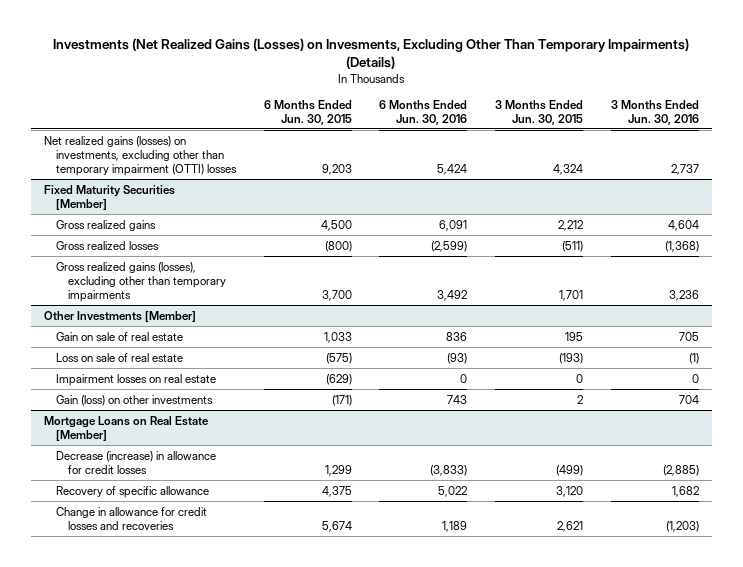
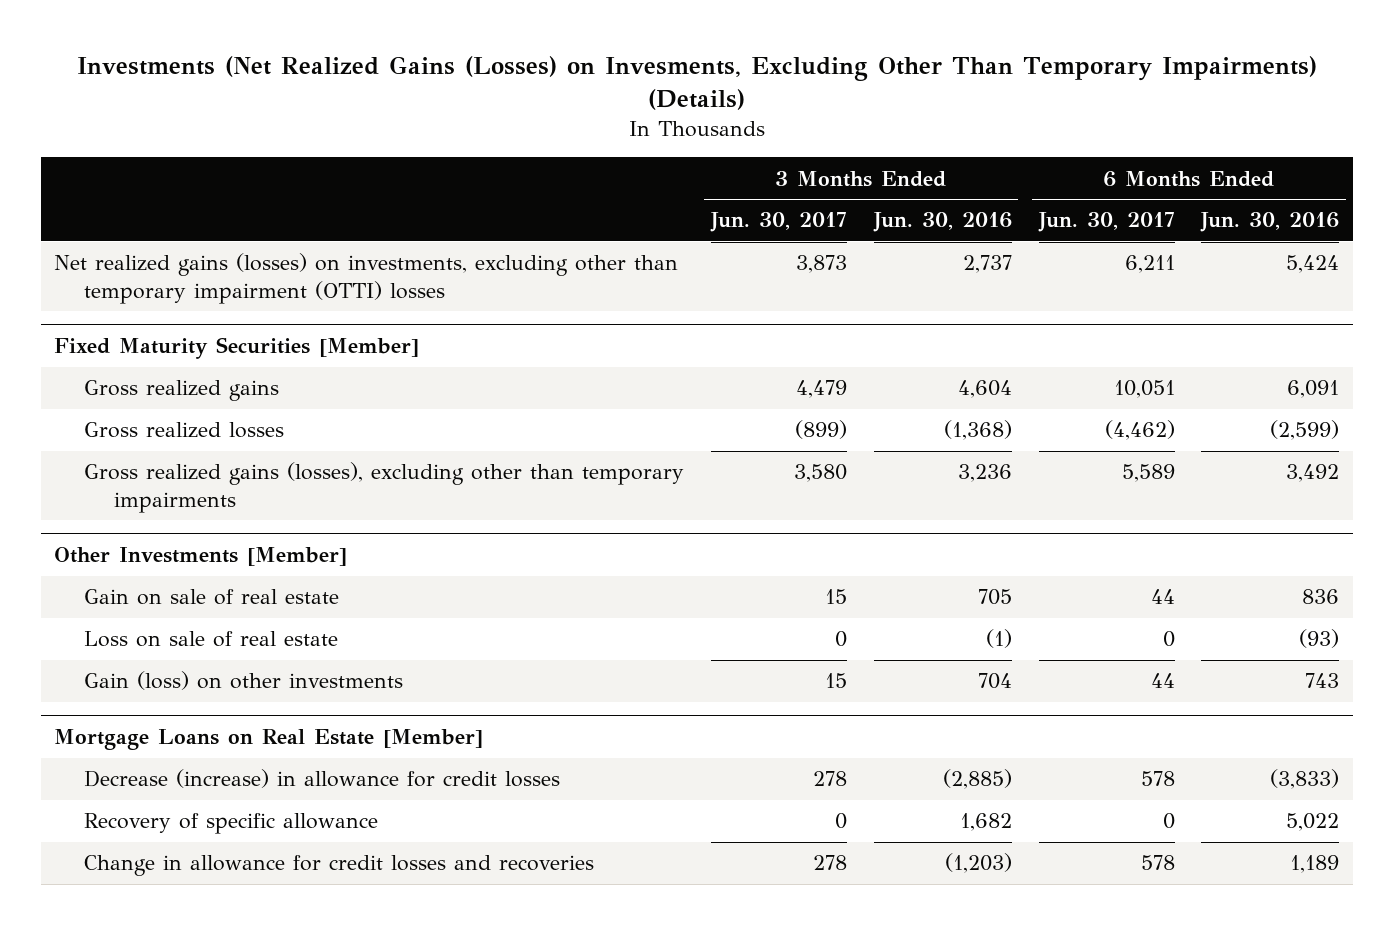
- | 6 Months Ended Jun. 30, 2015 | 6 Months Ended Jun. 30, 2016 | 3 Months Ended Jun. 30, 2015 | 3 Months Ended Jun. 30, 2016
+ | 3 Months Ended Jun. 30, 2017 | 3 Months Ended Jun. 30, 2016 | 6 Months Ended Jun. 30, 2017 | 6 Months Ended Jun. 30, 2016
@ Other Investments [Member]
- Impairment losses on real estate | (629) | 0 | 0 | 0

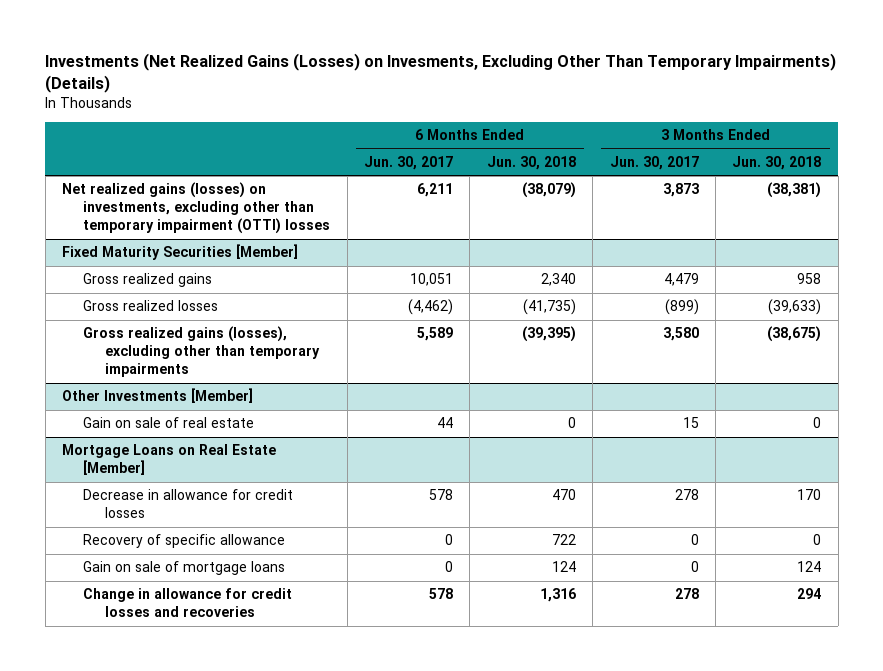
- | 3 Months Ended Jun. 30, 2017 | 3 Months Ended Jun. 30, 2016 | 6 Months Ended Jun. 30, 2017 | 6 Months Ended Jun. 30, 2016
+ | 6 Months Ended Jun. 30, 2017 | 6 Months Ended Jun. 30, 2018 | 3 Months Ended Jun. 30, 2017 | 3 Months Ended Jun. 30, 2018
@ Other Investments [Member]
- Loss on sale of real estate | 0 | (1) | 0 | (93)
- Gain (loss) on other investments | 15 | 704 | 44 | 743
@ Mortgage Loans on Real Estate [Member]
- Decrease (increase) in allowance for credit losses | 278 | (2,885) | 578 | (3,833)
+ Decrease in allowance for credit losses | 578 | 470 | 278 | 170
+ Gain on sale of mortgage loans | 0 | 124 | 0 | 124

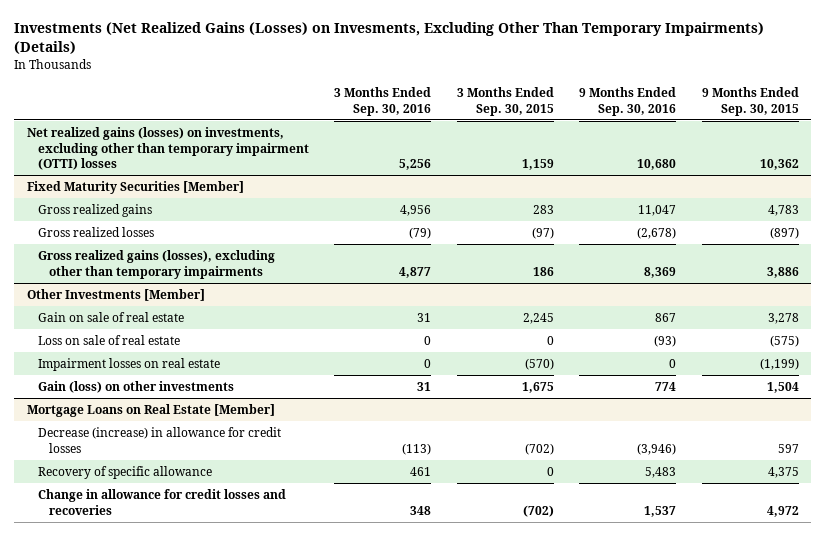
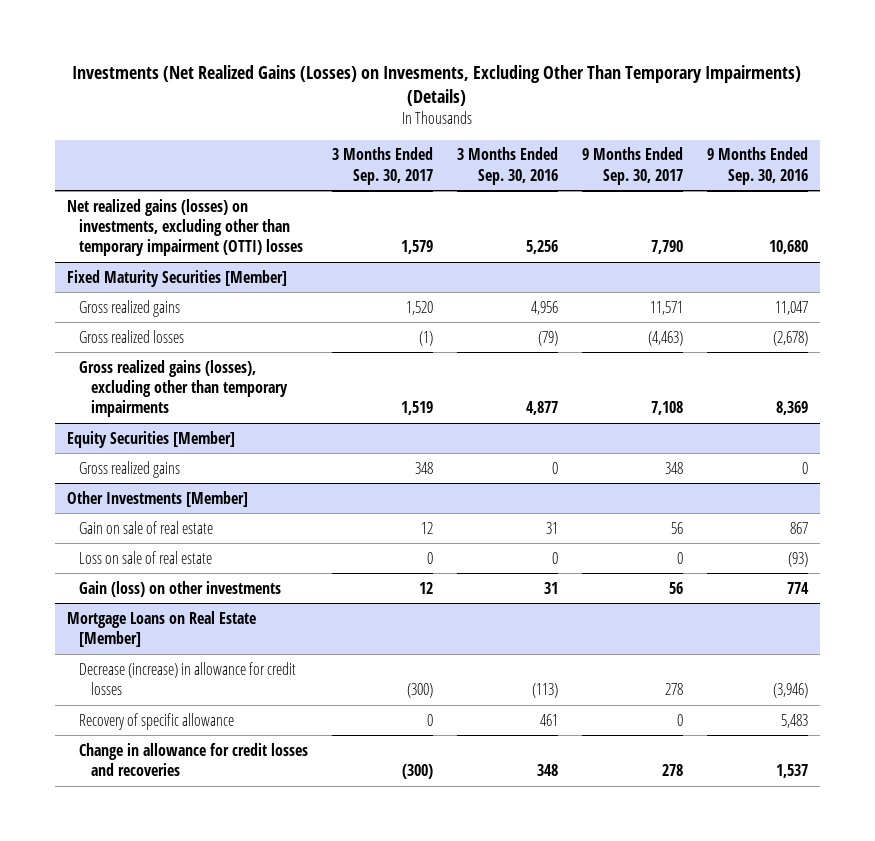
- | 3 Months Ended Sep. 30, 2016 | 3 Months Ended Sep. 30, 2015 | 9 Months Ended Sep. 30, 2016 | 9 Months Ended Sep. 30, 2015
+ | 3 Months Ended Sep. 30, 2017 | 3 Months Ended Sep. 30, 2016 | 9 Months Ended Sep. 30, 2017 | 9 Months Ended Sep. 30, 2016
+ Equity Securities [Member]
+ Gross realized gains | 348 | 0 | 348 | 0
@ Other Investments [Member]
- Impairment losses on real estate | 0 | (570) | 0 | (1,199)

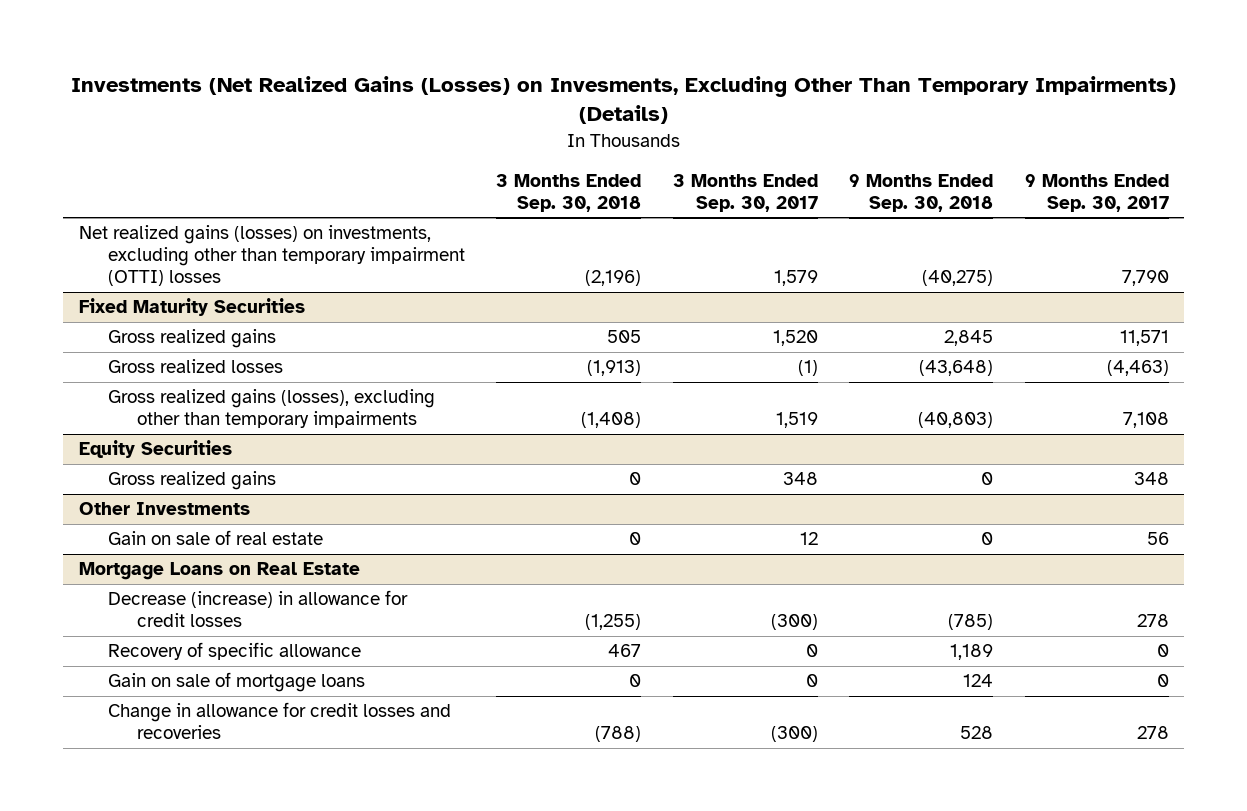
- | 3 Months Ended Sep. 30, 2017 | 3 Months Ended Sep. 30, 2016 | 9 Months Ended Sep. 30, 2017 | 9 Months Ended Sep. 30, 2016
+ | 3 Months Ended Sep. 30, 2018 | 3 Months Ended Sep. 30, 2017 | 9 Months Ended Sep. 30, 2018 | 9 Months Ended Sep. 30, 2017
- Fixed Maturity Securities [Member]
+ Fixed Maturity Securities
- Equity Securities [Member]
+ Equity Securities
- Other Investments [Member]
+ Other Investments
- Loss on sale of real estate | 0 | 0 | 0 | (93)
- Gain (loss) on other investments | 12 | 31 | 56 | 774
- Mortgage Loans on Real Estate [Member]
+ Mortgage Loans on Real Estate
+ Gain on sale of mortgage loans | 0 | 0 | 124 | 0

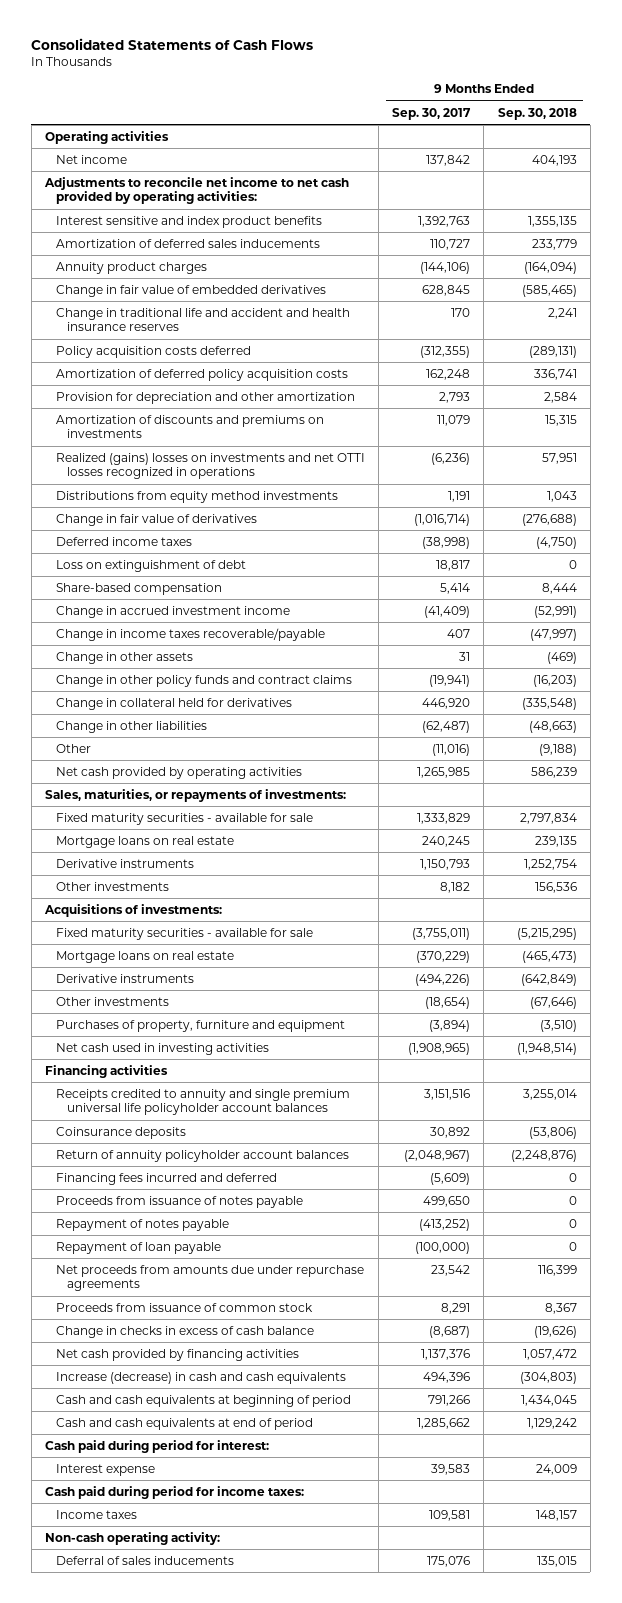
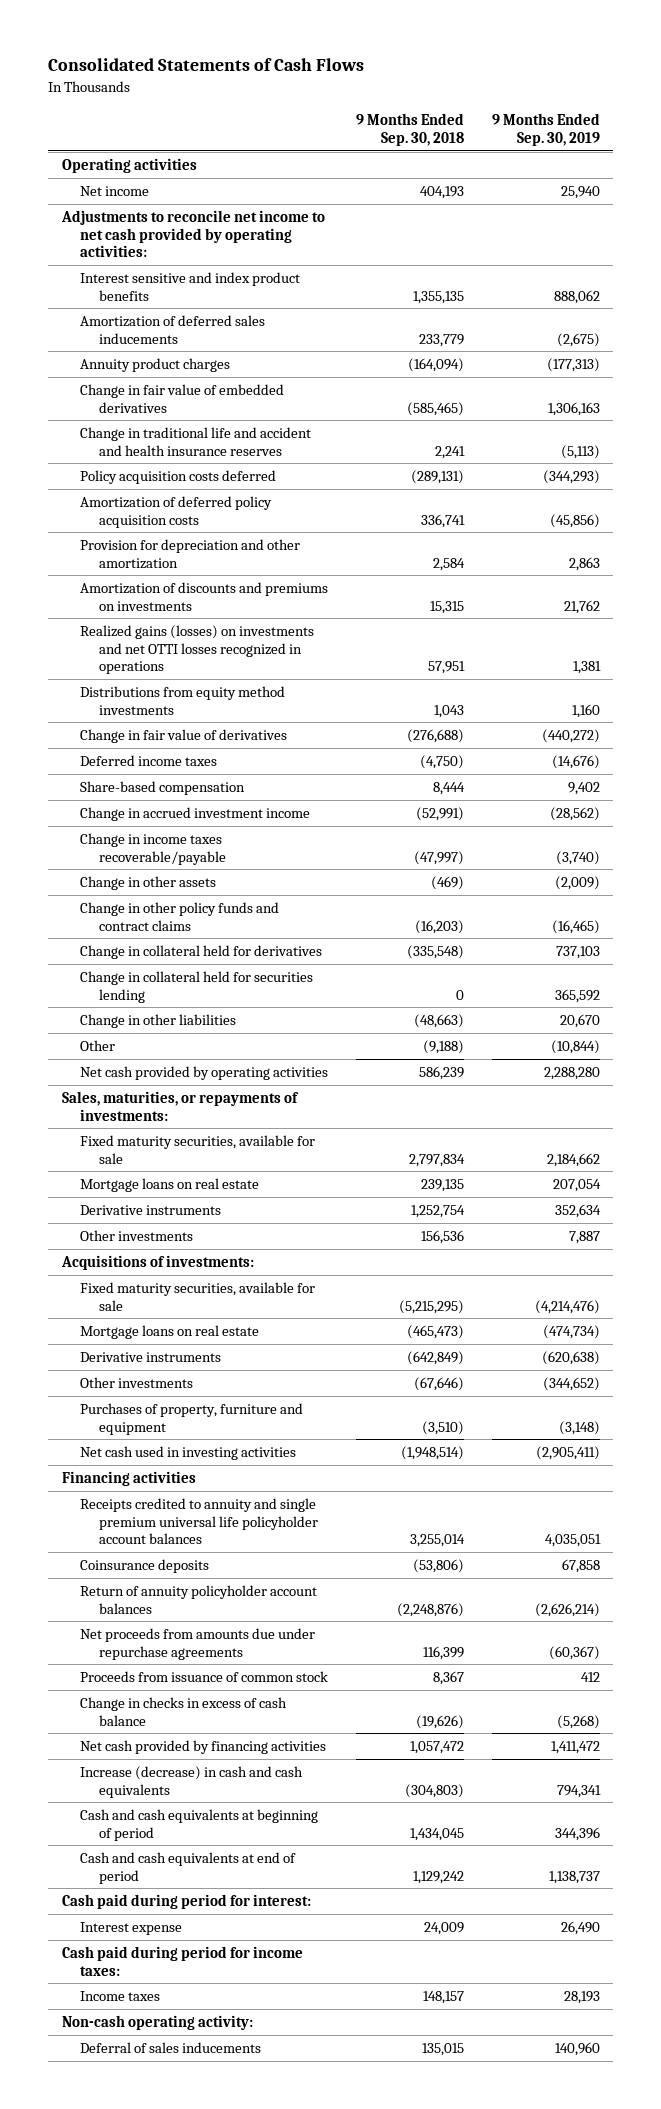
- | 9 Months Ended Sep. 30, 2017 | 9 Months Ended Sep. 30, 2018
+ | 9 Months Ended Sep. 30, 2018 | 9 Months Ended Sep. 30, 2019
- Realized (gains) losses on investments and net OTTI losses recognized in operations | (6,236) | 57,951
+ Realized gains (losses) on investments and net OTTI losses recognized in operations | 57,951 | 1,381
- Loss on extinguishment of debt | 18,817 | 0
+ Change in collateral held for securities lending | 0 | 365,592
- Fixed maturity securities - available for sale | 1,333,829 | 2,797,834
+ Fixed maturity securities, available for sale | 2,797,834 | 2,184,662
- Fixed maturity securities - available for sale | (3,755,011) | (5,215,295)
+ Fixed maturity securities, available for sale | (5,215,295) | (4,214,476)
- Financing fees incurred and deferred | (5,609) | 0
- Proceeds from issuance of notes payable | 499,650 | 0
- Repayment of notes payable | (413,252) | 0
- Repayment of loan payable | (100,000) | 0

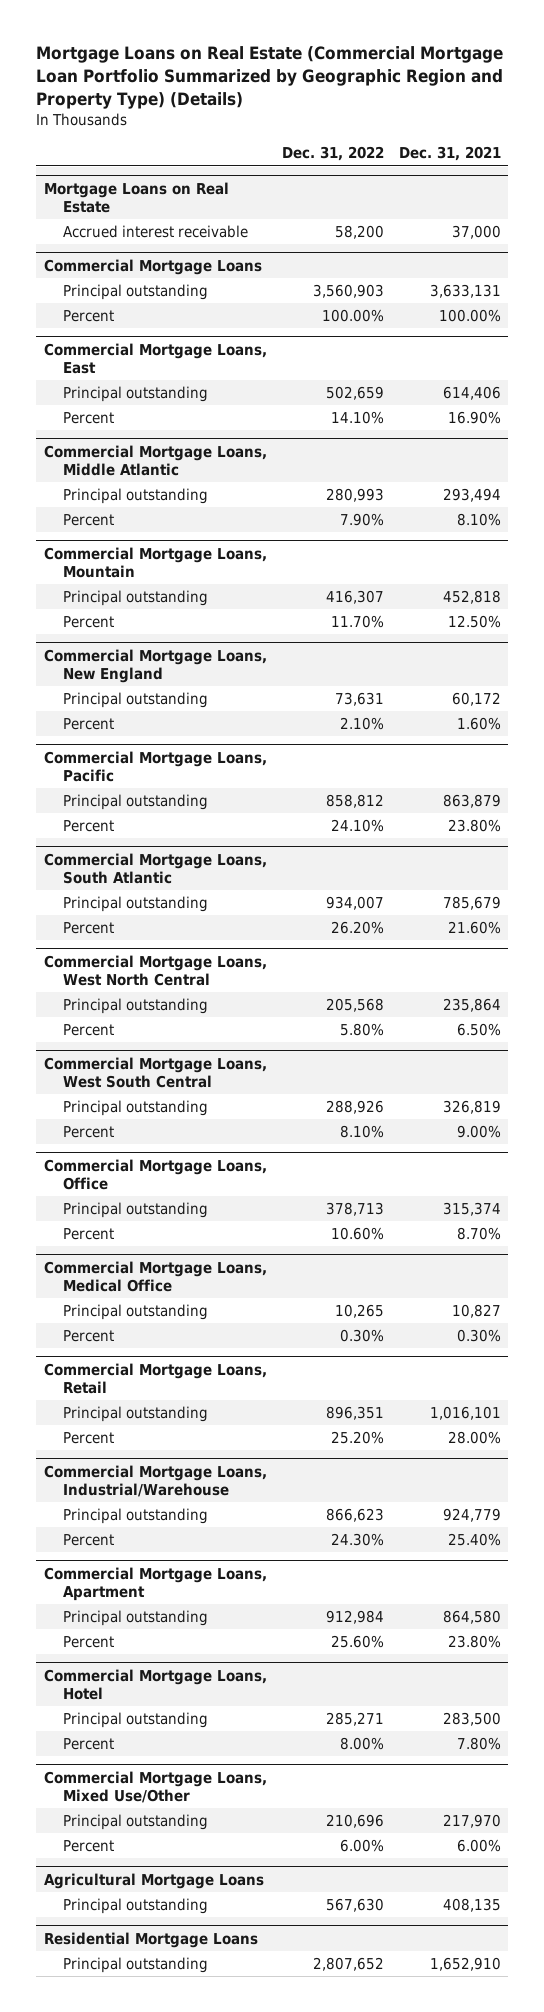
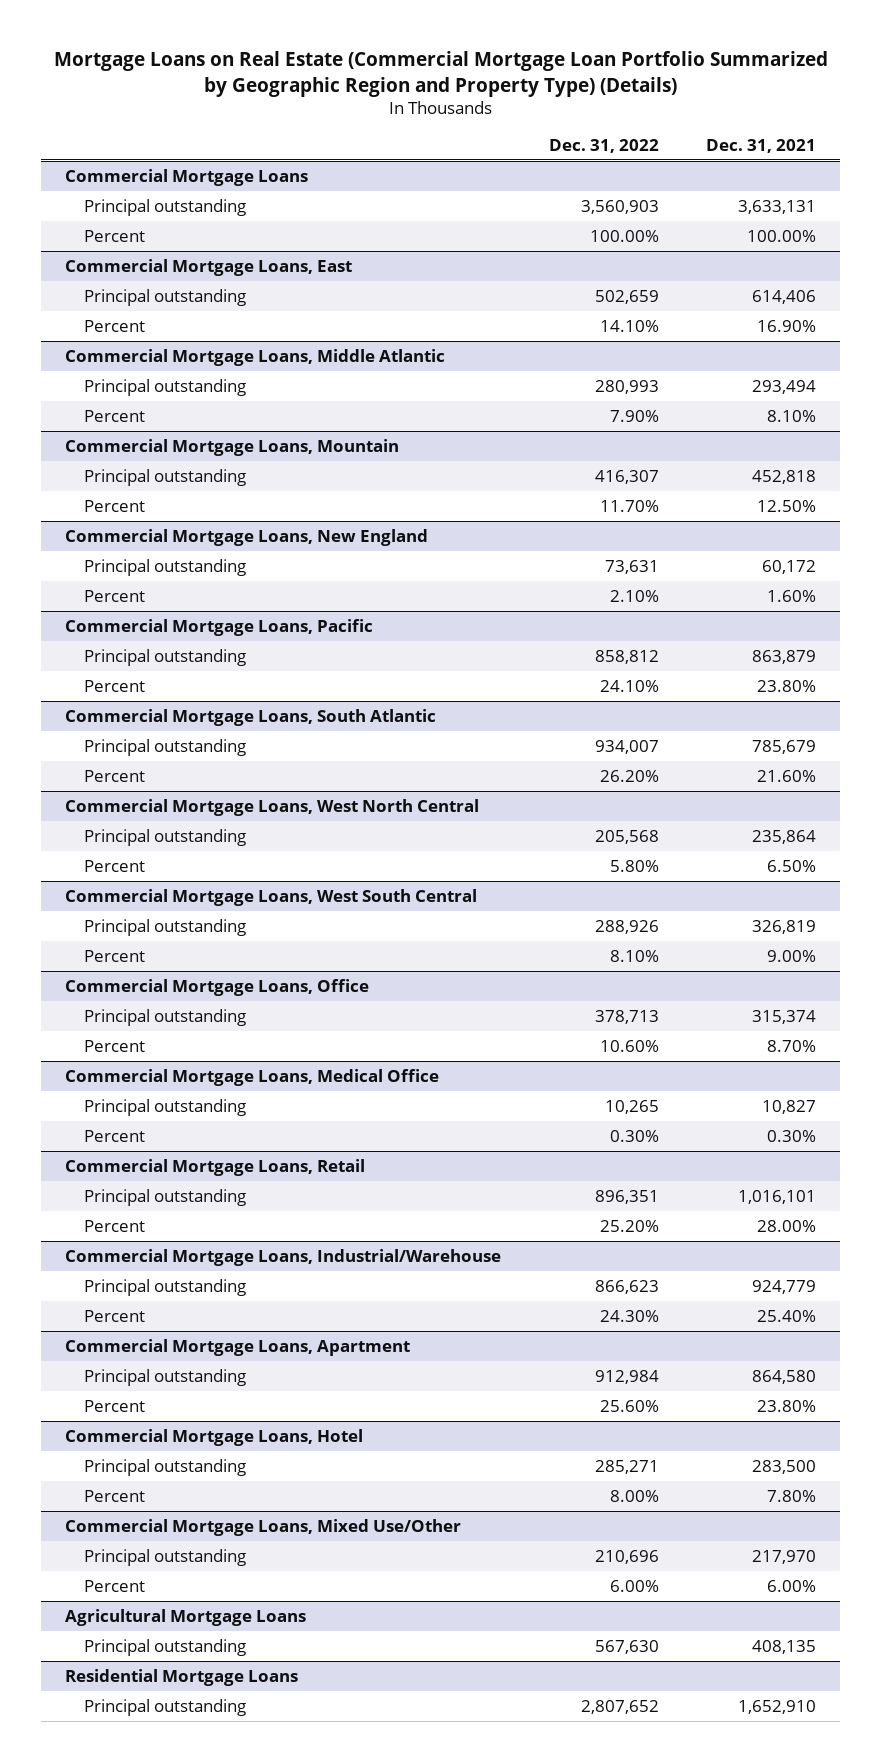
- Mortgage Loans on Real Estate
- Accrued interest receivable | 58,200 | 37,000

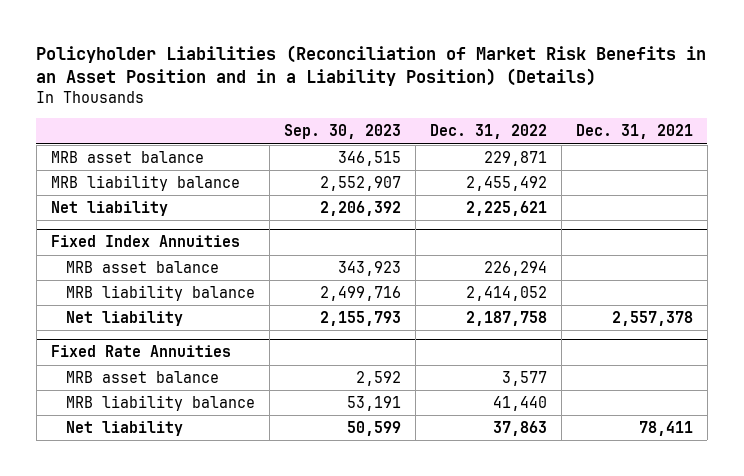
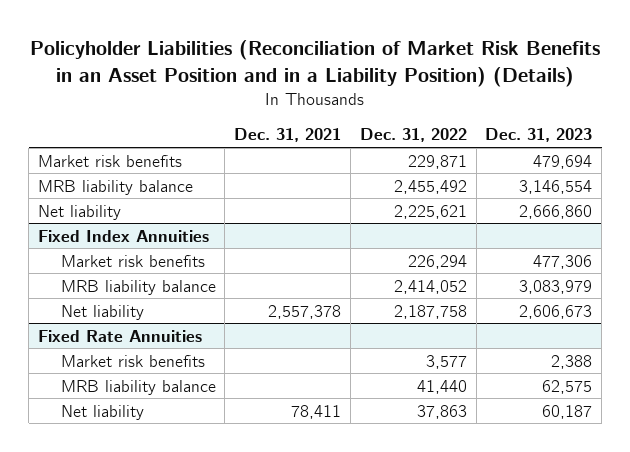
- | Sep. 30, 2023 | Dec. 31, 2022 | Dec. 31, 2021
+ | Dec. 31, 2021 | Dec. 31, 2022 | Dec. 31, 2023
- MRB asset balance | 346,515 | 229,871 |
+ Market risk benefits | | 229,871 | 479,694
@ Fixed Index Annuities
- MRB asset balance | 343,923 | 226,294 |
+ Market risk benefits | | 226,294 | 477,306
@ Fixed Rate Annuities
- MRB asset balance | 2,592 | 3,577 |
+ Market risk benefits | | 3,577 | 2,388

